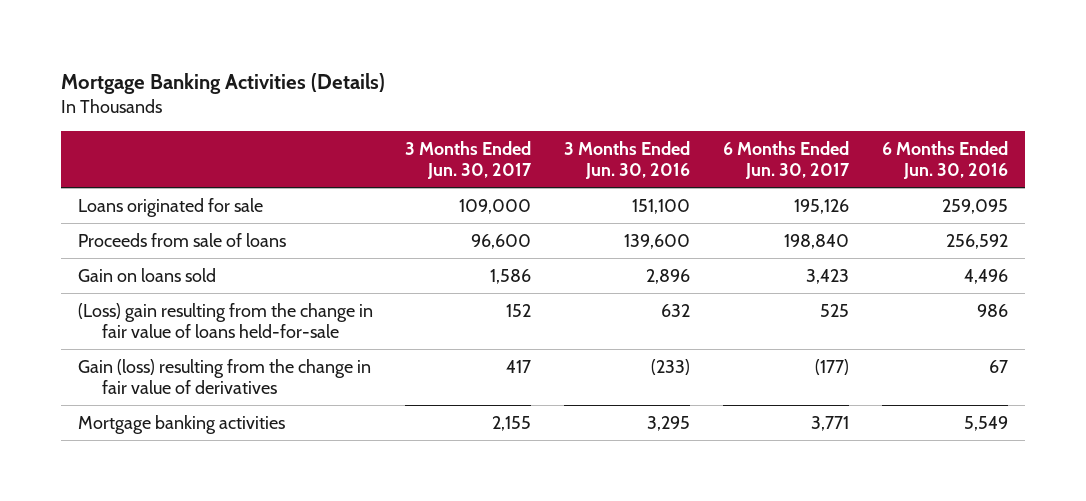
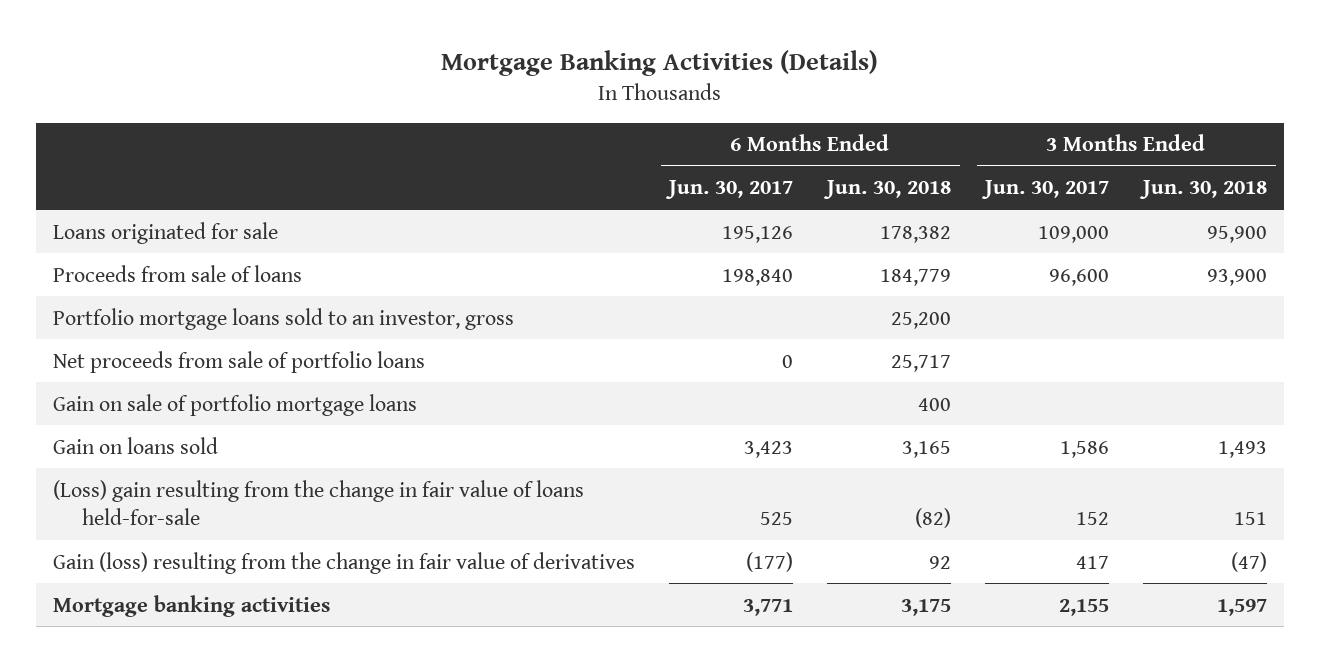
- | 3 Months Ended Jun. 30, 2017 | 3 Months Ended Jun. 30, 2016 | 6 Months Ended Jun. 30, 2017 | 6 Months Ended Jun. 30, 2016
+ | 6 Months Ended Jun. 30, 2017 | 6 Months Ended Jun. 30, 2018 | 3 Months Ended Jun. 30, 2017 | 3 Months Ended Jun. 30, 2018
+ Portfolio mortgage loans sold to an investor, gross | | 25,200 | |
+ Net proceeds from sale of portfolio loans | 0 | 25,717 | |
+ Gain on sale of portfolio mortgage loans | | 400 | |

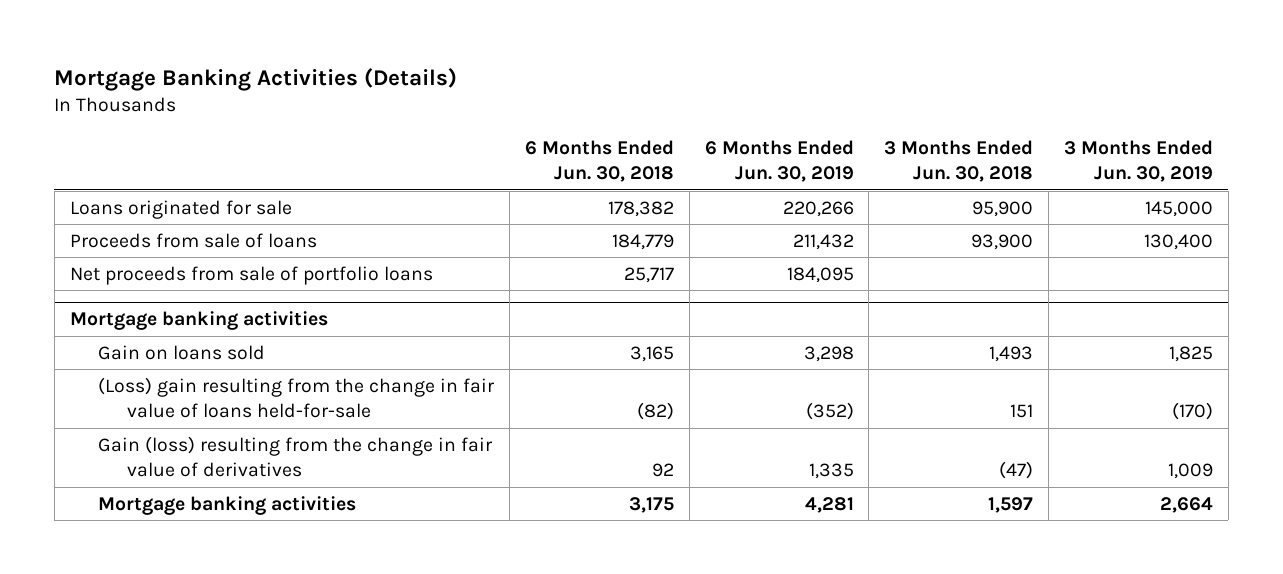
- | 6 Months Ended Jun. 30, 2017 | 6 Months Ended Jun. 30, 2018 | 3 Months Ended Jun. 30, 2017 | 3 Months Ended Jun. 30, 2018
+ | 6 Months Ended Jun. 30, 2018 | 6 Months Ended Jun. 30, 2019 | 3 Months Ended Jun. 30, 2018 | 3 Months Ended Jun. 30, 2019
- Portfolio mortgage loans sold to an investor, gross | | 25,200 | |
- Gain on sale of portfolio mortgage loans | | 400 | |
+ Mortgage banking activities

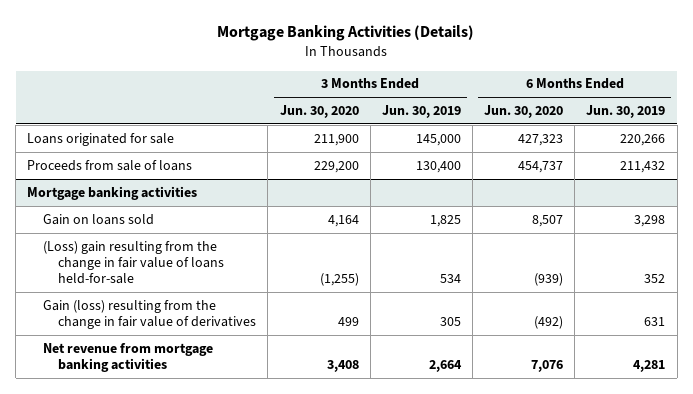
- | 6 Months Ended Jun. 30, 2018 | 6 Months Ended Jun. 30, 2019 | 3 Months Ended Jun. 30, 2018 | 3 Months Ended Jun. 30, 2019
+ | 3 Months Ended Jun. 30, 2020 | 3 Months Ended Jun. 30, 2019 | 6 Months Ended Jun. 30, 2020 | 6 Months Ended Jun. 30, 2019
- Net proceeds from sale of portfolio loans | 25,717 | 184,095 | |
@ Mortgage banking activities
- (Loss) gain resulting from the change in fair value of loans held-for-sale | (82) | (352) | 151 | (170)
- Gain (loss) resulting from the change in fair value of derivatives | 92 | 1,335 | (47) | 1,009
- Mortgage banking activities | 3,175 | 4,281 | 1,597 | 2,664
+ (Loss) gain resulting from the change in fair value of loans held-for-sale | (1,255) | 534 | (939) | 352
+ Gain (loss) resulting from the change in fair value of derivatives | 499 | 305 | (492) | 631
+ Net revenue from mortgage banking activities | 3,408 | 2,664 | 7,076 | 4,281

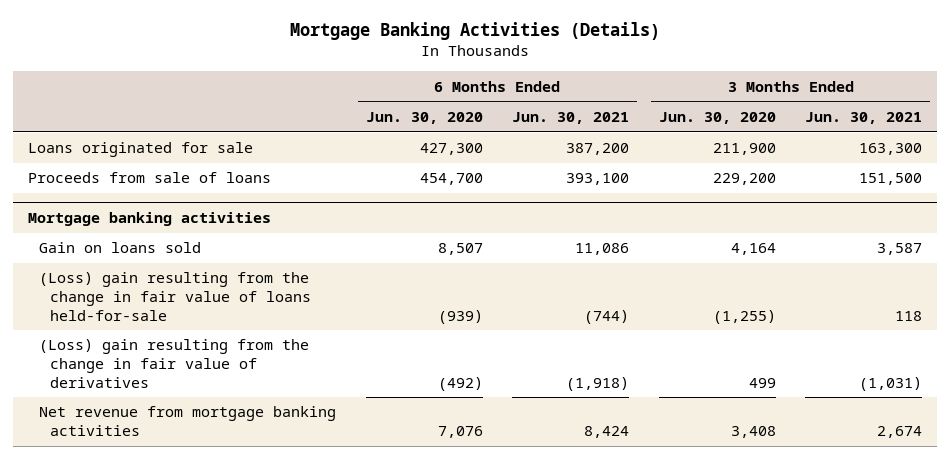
- | 3 Months Ended Jun. 30, 2020 | 3 Months Ended Jun. 30, 2019 | 6 Months Ended Jun. 30, 2020 | 6 Months Ended Jun. 30, 2019
+ | 6 Months Ended Jun. 30, 2020 | 6 Months Ended Jun. 30, 2021 | 3 Months Ended Jun. 30, 2020 | 3 Months Ended Jun. 30, 2021
- Loans originated for sale | 211,900 | 145,000 | 427,323 | 220,266
- Proceeds from sale of loans | 229,200 | 130,400 | 454,737 | 211,432
+ Loans originated for sale | 427,300 | 387,200 | 211,900 | 163,300
+ Proceeds from sale of loans | 454,700 | 393,100 | 229,200 | 151,500
@ Mortgage banking activities
- Gain (loss) resulting from the change in fair value of derivatives | 499 | 305 | (492) | 631
+ (Loss) gain resulting from the change in fair value of derivatives | (492) | (1,918) | 499 | (1,031)

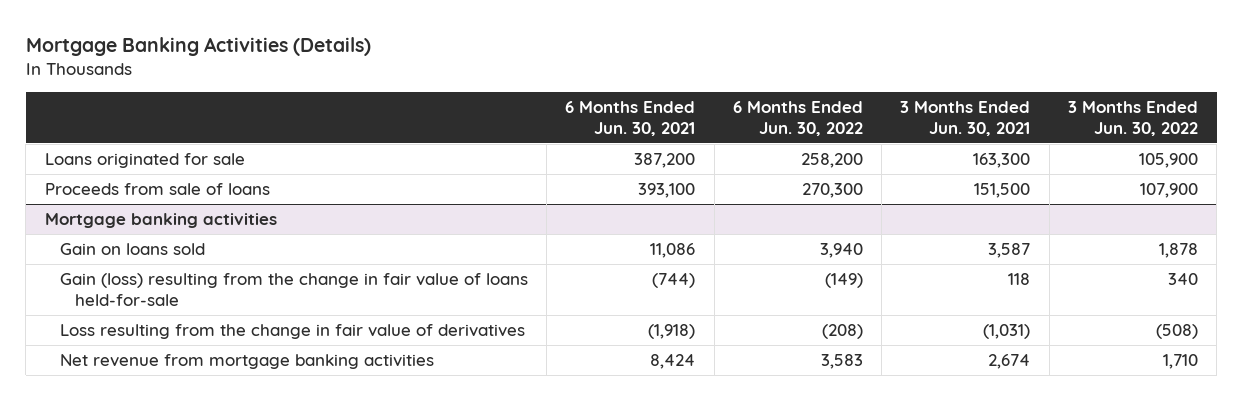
- | 6 Months Ended Jun. 30, 2020 | 6 Months Ended Jun. 30, 2021 | 3 Months Ended Jun. 30, 2020 | 3 Months Ended Jun. 30, 2021
+ | 6 Months Ended Jun. 30, 2021 | 6 Months Ended Jun. 30, 2022 | 3 Months Ended Jun. 30, 2021 | 3 Months Ended Jun. 30, 2022
@ Mortgage banking activities
- (Loss) gain resulting from the change in fair value of loans held-for-sale | (939) | (744) | (1,255) | 118
- (Loss) gain resulting from the change in fair value of derivatives | (492) | (1,918) | 499 | (1,031)
+ Gain (loss) resulting from the change in fair value of loans held-for-sale | (744) | (149) | 118 | 340
+ Loss resulting from the change in fair value of derivatives | (1,918) | (208) | (1,031) | (508)

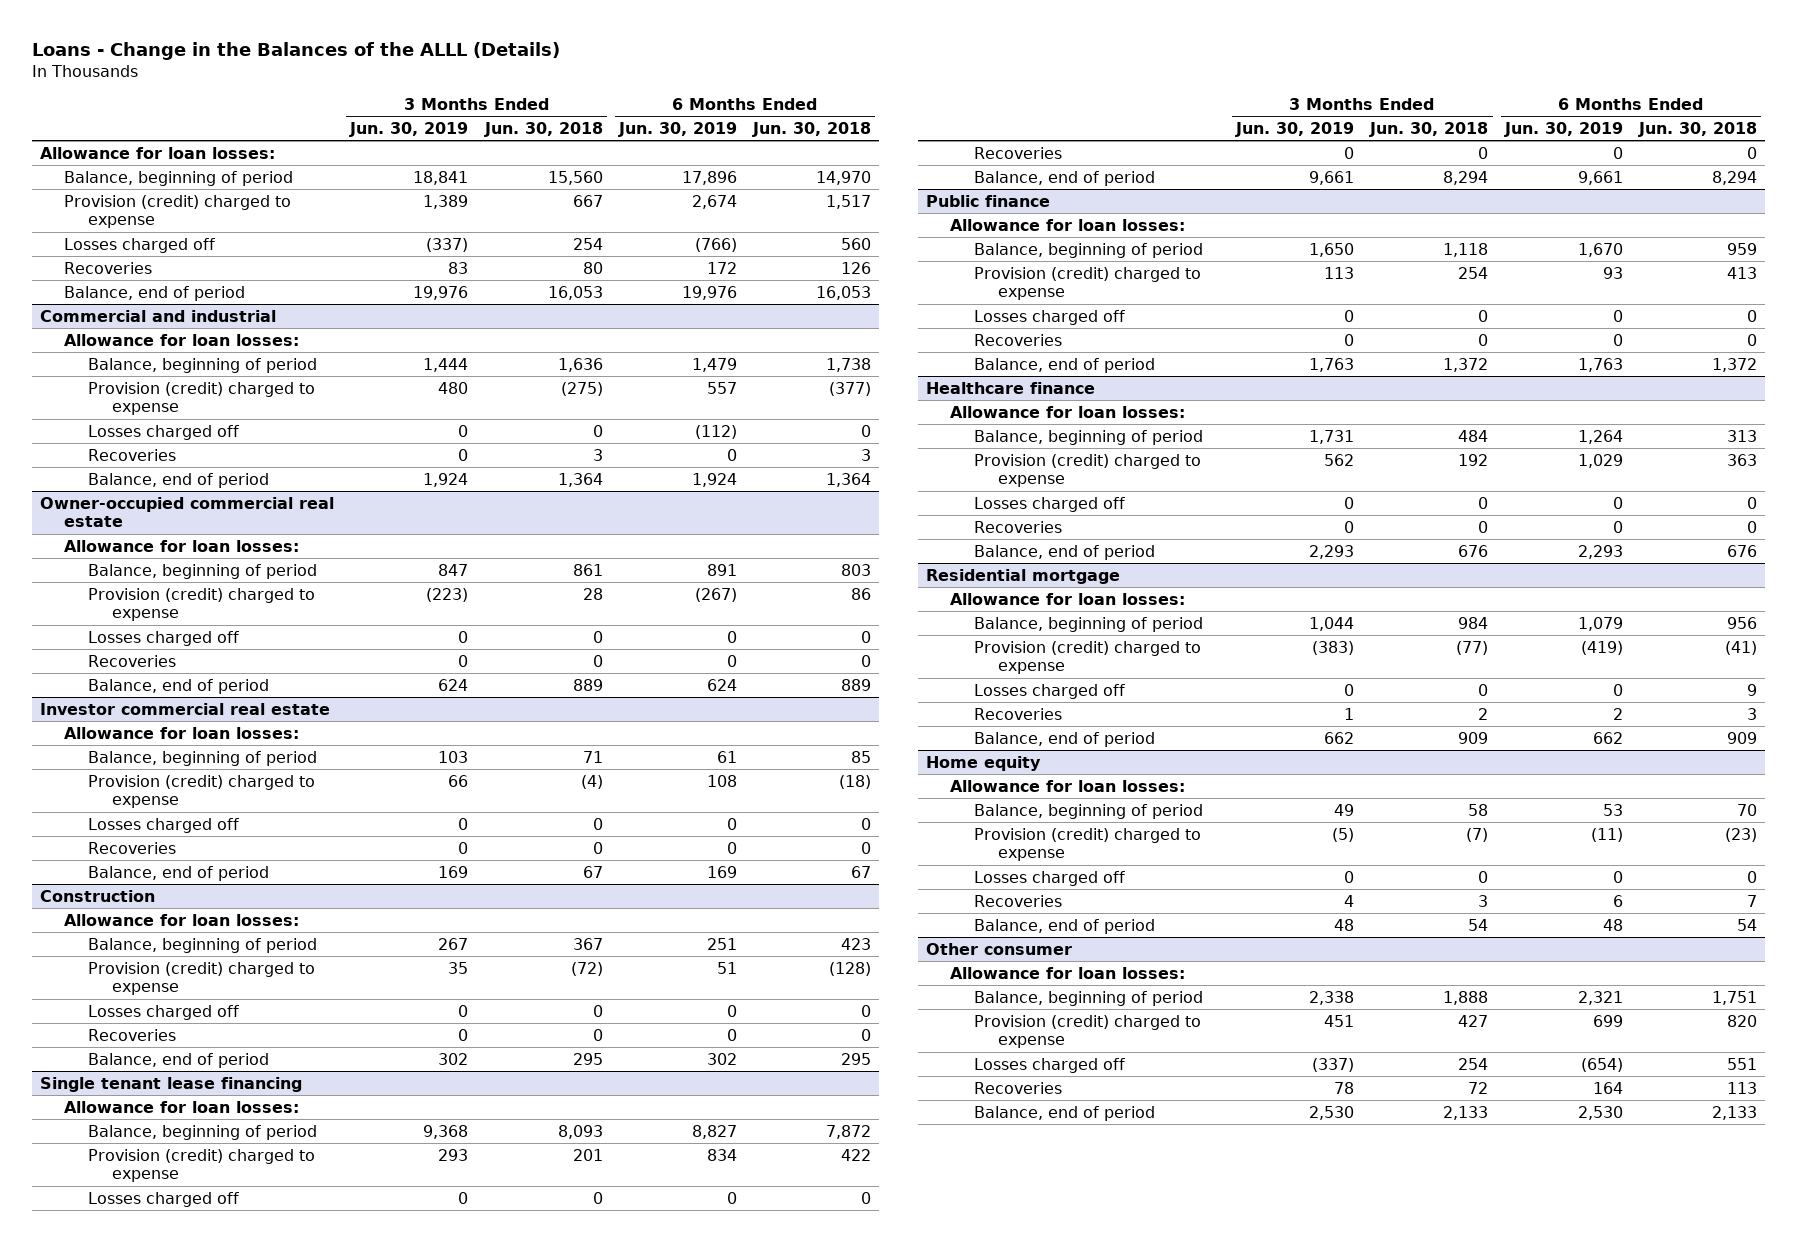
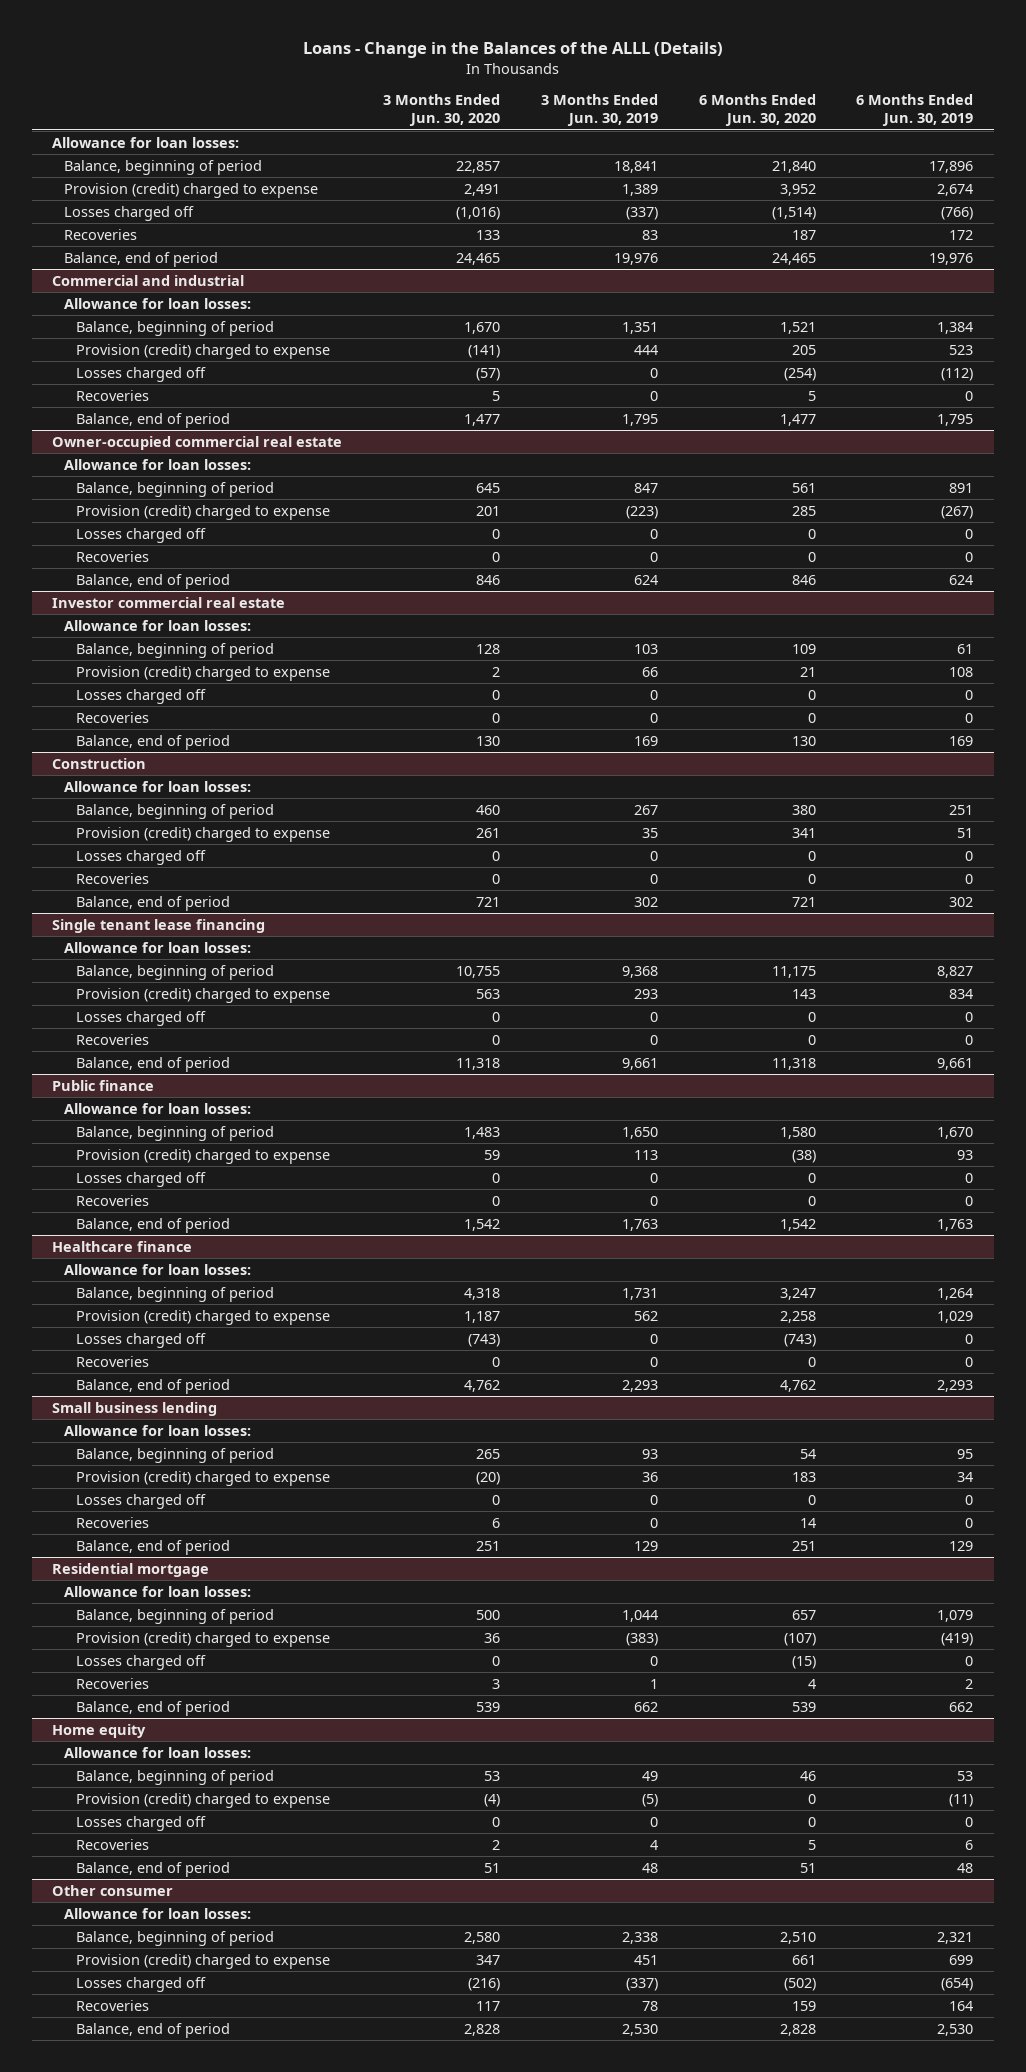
- | 3 Months Ended Jun. 30, 2019 | 3 Months Ended Jun. 30, 2018 | 6 Months Ended Jun. 30, 2019 | 6 Months Ended Jun. 30, 2018
+ | 3 Months Ended Jun. 30, 2020 | 3 Months Ended Jun. 30, 2019 | 6 Months Ended Jun. 30, 2020 | 6 Months Ended Jun. 30, 2019
@ Commercial and industrial
- Balance, beginning of period | 1,444 | 1,636 | 1,479 | 1,738
- Provision (credit) charged to expense | 480 | (275) | 557 | (377)
+ Balance, beginning of period | 1,670 | 1,351 | 1,521 | 1,384
+ Provision (credit) charged to expense | (141) | 444 | 205 | 523
- Balance, end of period | 1,924 | 1,364 | 1,924 | 1,364
+ Balance, end of period | 1,477 | 1,795 | 1,477 | 1,795
+ Small business lending
+ Allowance for loan losses:
+ Balance, beginning of period | 265 | 93 | 54 | 95
+ Provision (credit) charged to expense | (20) | 36 | 183 | 34
+ Losses charged off | 0 | 0 | 0 | 0
+ Recoveries | 6 | 0 | 14 | 0
+ Balance, end of period | 251 | 129 | 251 | 129

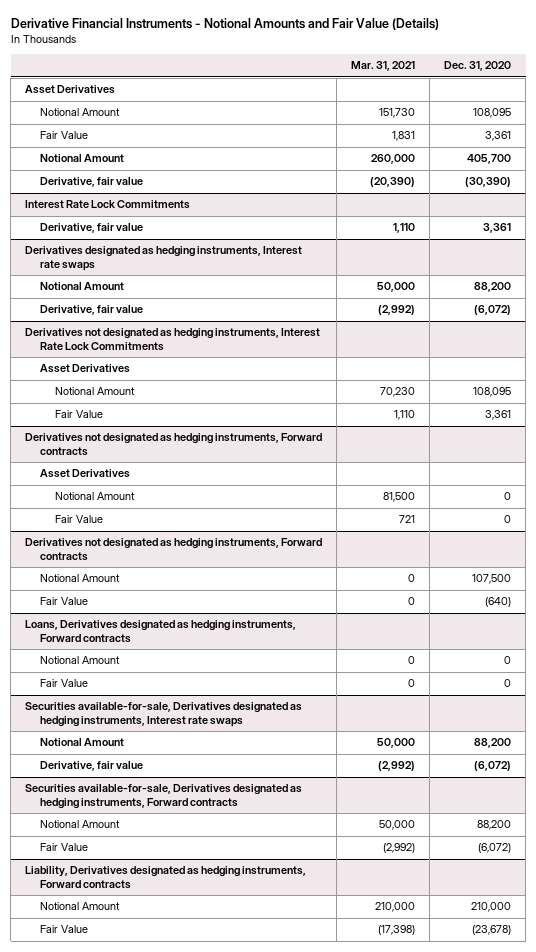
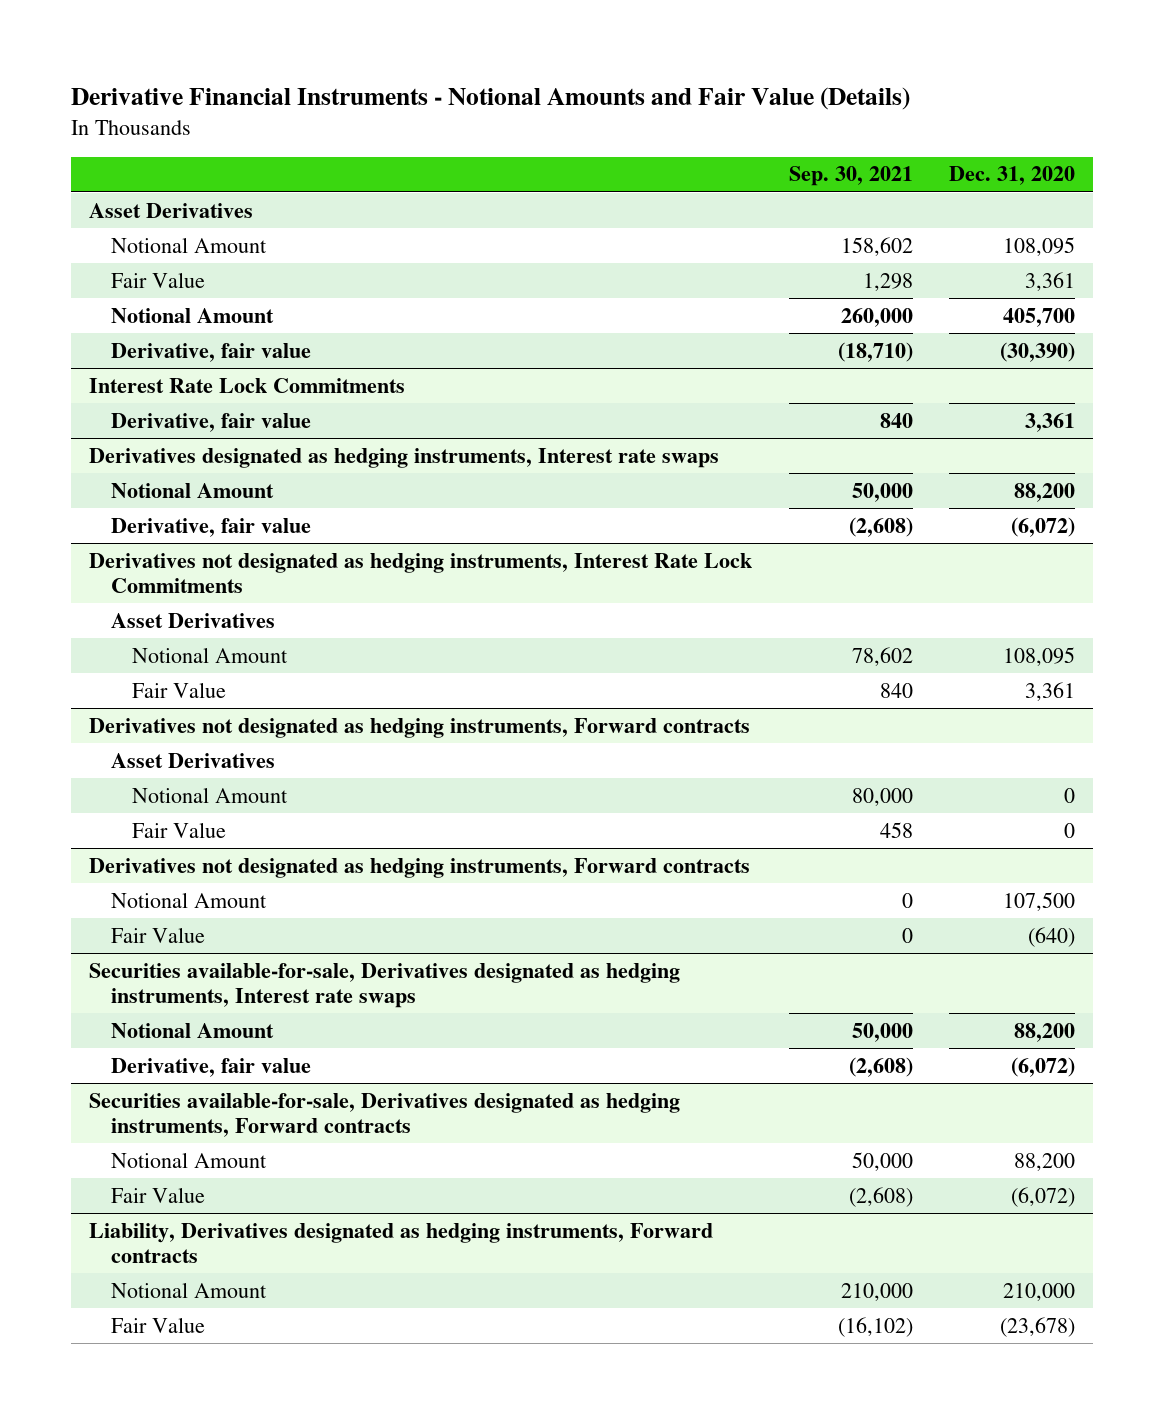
- | Mar. 31, 2021 | Dec. 31, 2020
+ | Sep. 30, 2021 | Dec. 31, 2020
- Loans, Derivatives designated as hedging instruments, Forward contracts
- Notional Amount | 0 | 0
- Fair Value | 0 | 0

